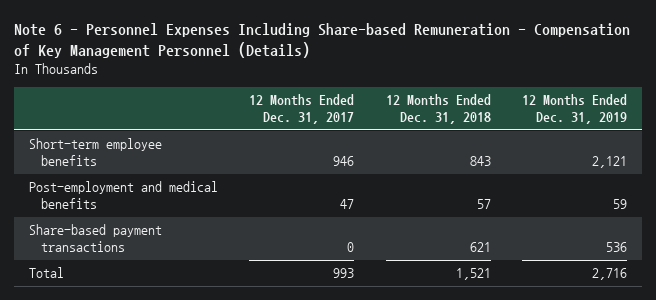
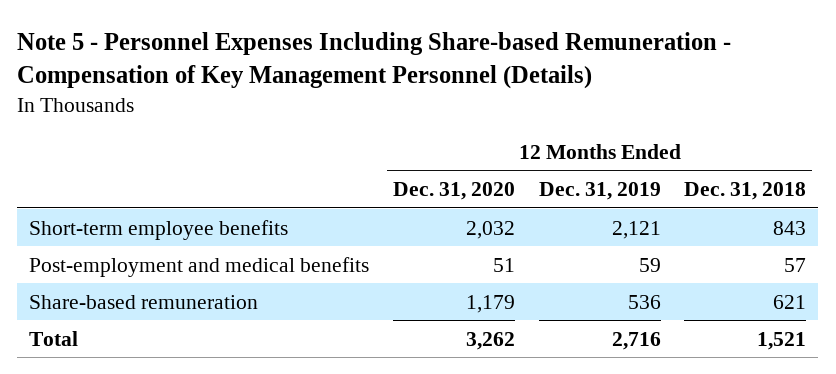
- Note 6 - Personnel Expenses Including Share-based Remuneration - Compensation of Key Management Personnel (Details)
+ Note 5 - Personnel Expenses Including Share-based Remuneration - Compensation of Key Management Personnel (Details)
- | 12 Months Ended Dec. 31, 2017 | 12 Months Ended Dec. 31, 2018 | 12 Months Ended Dec. 31, 2019
+ | 12 Months Ended Dec. 31, 2020 | 12 Months Ended Dec. 31, 2019 | 12 Months Ended Dec. 31, 2018
- Share-based payment transactions | 0 | 621 | 536
+ Share-based remuneration | 1,179 | 536 | 621

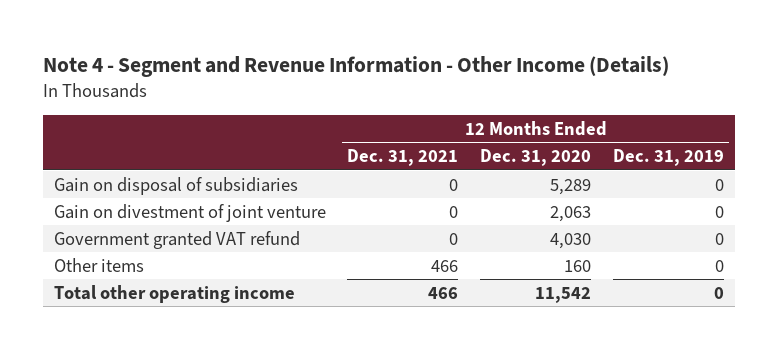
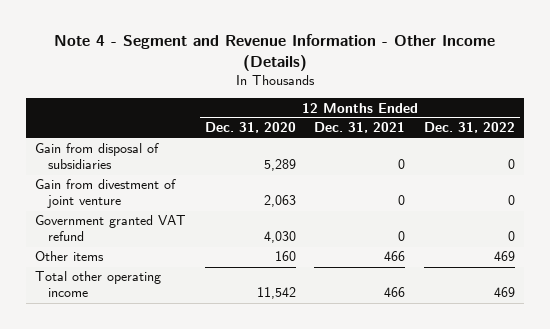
- | 12 Months Ended Dec. 31, 2021 | 12 Months Ended Dec. 31, 2020 | 12 Months Ended Dec. 31, 2019
+ | 12 Months Ended Dec. 31, 2020 | 12 Months Ended Dec. 31, 2021 | 12 Months Ended Dec. 31, 2022
- Gain on disposal of subsidiaries | 0 | 5,289 | 0
- Gain on divestment of joint venture | 0 | 2,063 | 0
+ Gain from disposal of subsidiaries | 5,289 | 0 | 0
+ Gain from divestment of joint venture | 2,063 | 0 | 0

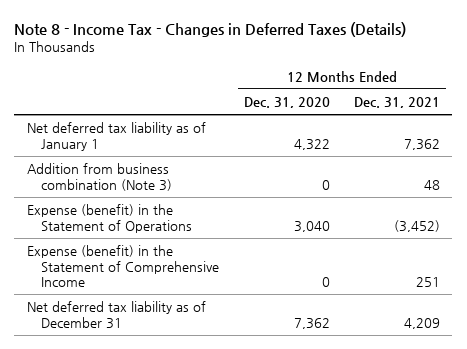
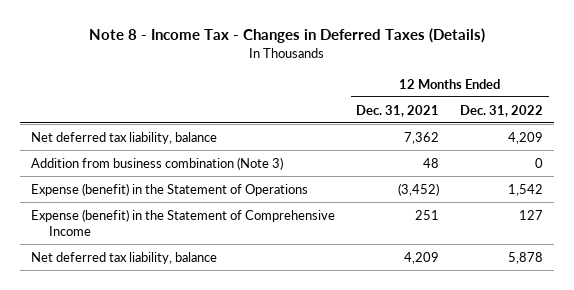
- | 12 Months Ended Dec. 31, 2020 | 12 Months Ended Dec. 31, 2021
+ | 12 Months Ended Dec. 31, 2021 | 12 Months Ended Dec. 31, 2022
- Net deferred tax liability as of January 1 | 4,322 | 7,362
+ Net deferred tax liability, balance | 7,362 | 4,209
- Net deferred tax liability as of December 31 | 7,362 | 4,209
+ Net deferred tax liability, balance | 4,209 | 5,878

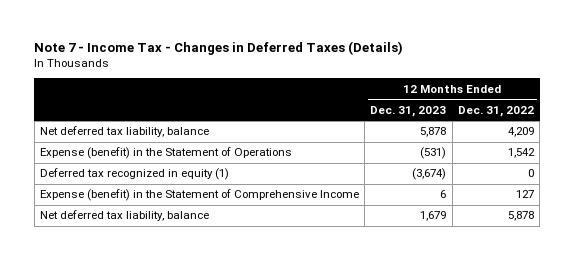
- Note 8 - Income Tax - Changes in Deferred Taxes (Details)
+ Note 7 - Income Tax - Changes in Deferred Taxes (Details)
- | 12 Months Ended Dec. 31, 2021 | 12 Months Ended Dec. 31, 2022
+ | 12 Months Ended Dec. 31, 2023 | 12 Months Ended Dec. 31, 2022
- Addition from business combination (Note 3) | 48 | 0
+ Deferred tax recognized in equity (1) | (3,674) | 0

